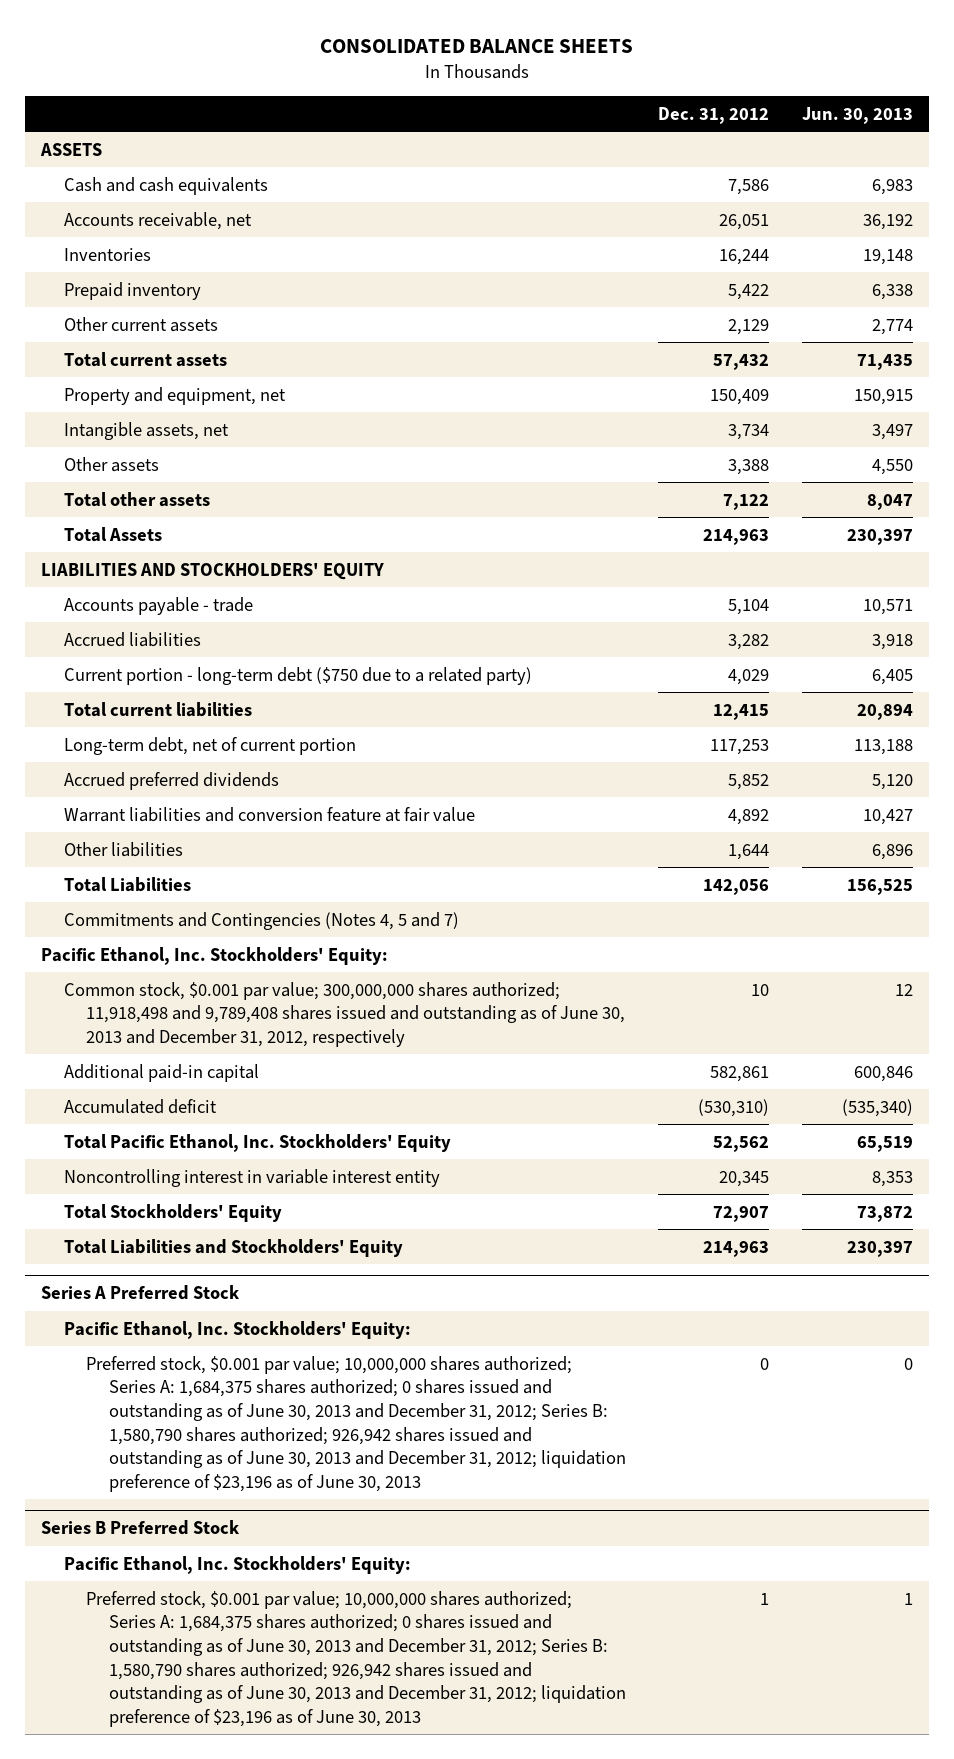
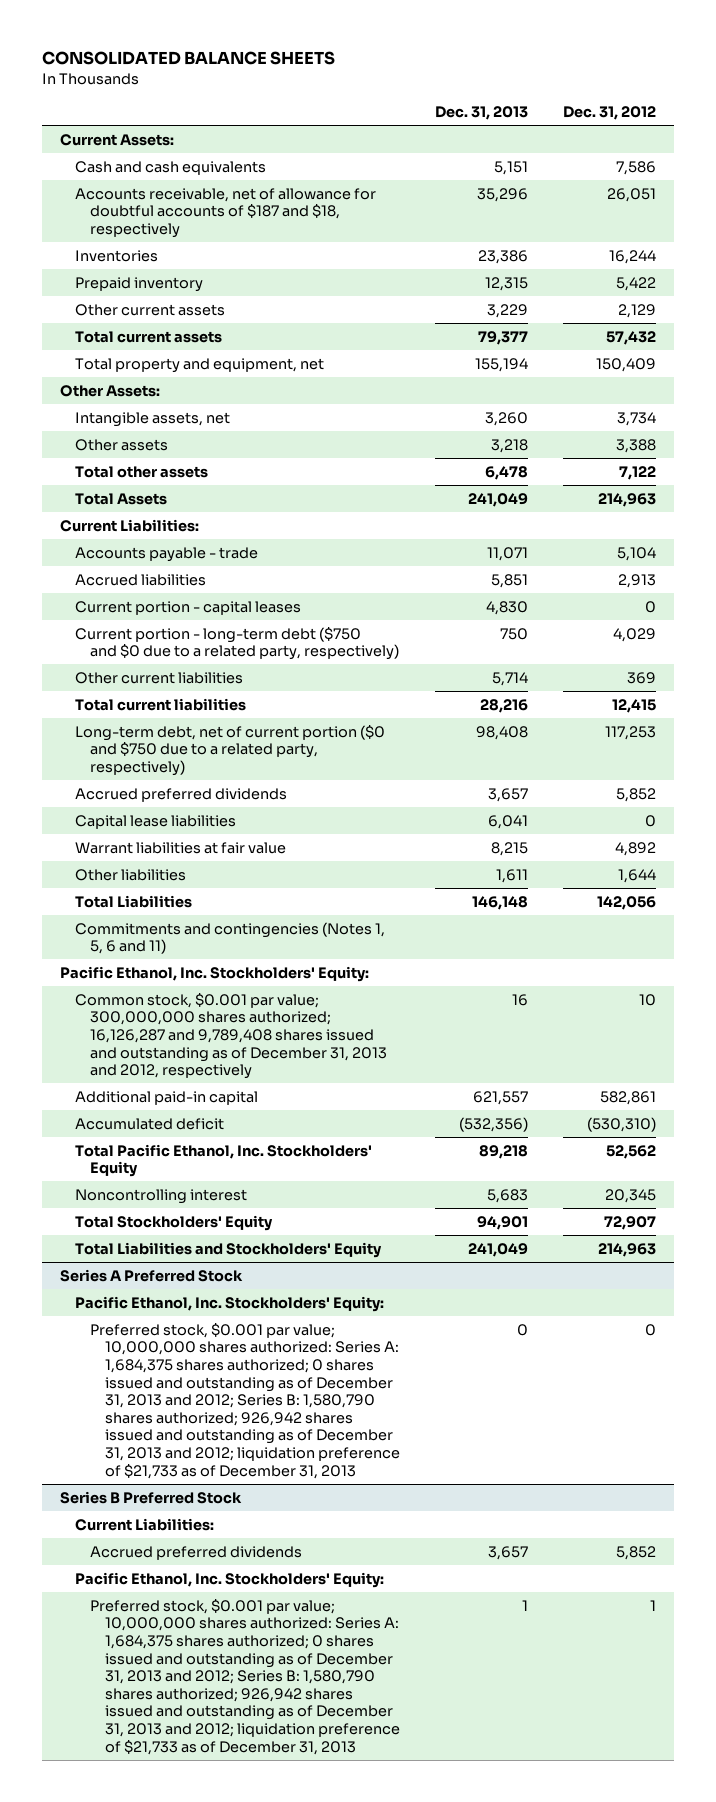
- | Dec. 31, 2012 | Jun. 30, 2013
+ | Dec. 31, 2013 | Dec. 31, 2012
- ASSETS
+ Current Assets:
- Accounts receivable, net | 26,051 | 36,192
+ Accounts receivable, net of allowance for doubtful accounts of $187 and $18, respectively | 35,296 | 26,051
- Property and equipment, net | 150,409 | 150,915
+ Total property and equipment, net | 155,194 | 150,409
+ Other Assets:
- LIABILITIES AND STOCKHOLDERS' EQUITY
+ Current Liabilities:
- Accrued liabilities | 3,282 | 3,918
- Current portion - long-term debt ($750 due to a related party) | 4,029 | 6,405
+ Accrued liabilities | 5,851 | 2,913
+ Current portion - capital leases | 4,830 | 0
+ Current portion - long-term debt ($750 and $0 due to a related party, respectively) | 750 | 4,029
+ Other current liabilities | 5,714 | 369
- Long-term debt, net of current portion | 117,253 | 113,188
+ Long-term debt, net of current portion ($0 and $750 due to a related party, respectively) | 98,408 | 117,253
- Warrant liabilities and conversion feature at fair value | 4,892 | 10,427
+ Capital lease liabilities | 6,041 | 0
+ Warrant liabilities at fair value | 8,215 | 4,892
- Commitments and Contingencies (Notes 4, 5 and 7)
+ Commitments and contingencies (Notes 1, 5, 6 and 11)
- Common stock, $0.001 par value; 300,000,000 shares authorized; 11,918,498 and 9,789,408 shares issued and outstanding as of June 30, 2013 and December 31, 2012, respectively | 10 | 12
+ Common stock, $0.001 par value; 300,000,000 shares authorized; 16,126,287 and 9,789,408 shares issued and outstanding as of December 31, 2013 and 2012, respectively | 16 | 10
- Noncontrolling interest in variable interest entity | 20,345 | 8,353
+ Noncontrolling interest | 5,683 | 20,345
@ Series A Preferred Stock
- Preferred stock, $0.001 par value; 10,000,000 shares authorized; Series A: 1,684,375 shares authorized; 0 shares issued and outstanding as of June 30, 2013 and December 31, 2012; Series B: 1,580,790 shares authorized; 926,942 shares issued and outstanding as of June 30, 2013 and December 31, 2012; liquidation preference of $23,196 as of June 30, 2013 | 0 | 0
+ Preferred stock, $0.001 par value; 10,000,000 shares authorized: Series A: 1,684,375 shares authorized; 0 shares issued and outstanding as of December 31, 2013 and 2012; Series B: 1,580,790 shares authorized; 926,942 shares issued and outstanding as of December 31, 2013 and 2012; liquidation preference of $21,733 as of December 31, 2013 | 0 | 0
@ Series B Preferred Stock
+ Current Liabilities:
+ Accrued preferred dividends | 3,657 | 5,852
- Preferred stock, $0.001 par value; 10,000,000 shares authorized; Series A: 1,684,375 shares authorized; 0 shares issued and outstanding as of June 30, 2013 and December 31, 2012; Series B: 1,580,790 shares authorized; 926,942 shares issued and outstanding as of June 30, 2013 and December 31, 2012; liquidation preference of $23,196 as of June 30, 2013 | 1 | 1
+ Preferred stock, $0.001 par value; 10,000,000 shares authorized: Series A: 1,684,375 shares authorized; 0 shares issued and outstanding as of December 31, 2013 and 2012; Series B: 1,580,790 shares authorized; 926,942 shares issued and outstanding as of December 31, 2013 and 2012; liquidation preference of $21,733 as of December 31, 2013 | 1 | 1

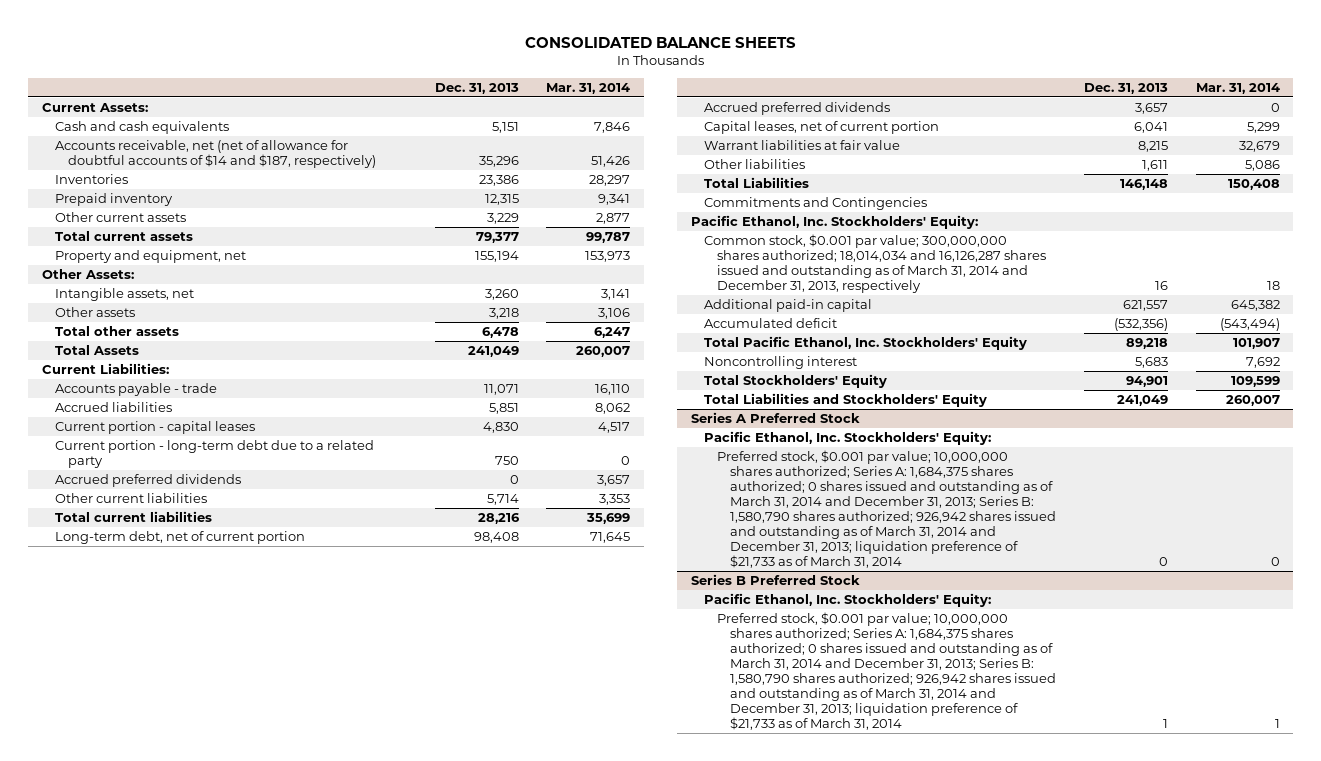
- | Dec. 31, 2013 | Dec. 31, 2012
+ | Dec. 31, 2013 | Mar. 31, 2014
- Accounts receivable, net of allowance for doubtful accounts of $187 and $18, respectively | 35,296 | 26,051
+ Accounts receivable, net (net of allowance for doubtful accounts of $14 and $187, respectively) | 35,296 | 51,426
- Total property and equipment, net | 155,194 | 150,409
+ Property and equipment, net | 155,194 | 153,973
- Current portion - long-term debt ($750 and $0 due to a related party, respectively) | 750 | 4,029
+ Current portion - long-term debt due to a related party | 750 | 0
+ Accrued preferred dividends | 0 | 3,657
- Long-term debt, net of current portion ($0 and $750 due to a related party, respectively) | 98,408 | 117,253
+ Long-term debt, net of current portion | 98,408 | 71,645
- Capital lease liabilities | 6,041 | 0
+ Capital leases, net of current portion | 6,041 | 5,299
- Commitments and contingencies (Notes 1, 5, 6 and 11)
+ Commitments and Contingencies
- Common stock, $0.001 par value; 300,000,000 shares authorized; 16,126,287 and 9,789,408 shares issued and outstanding as of December 31, 2013 and 2012, respectively | 16 | 10
+ Common stock, $0.001 par value; 300,000,000 shares authorized; 18,014,034 and 16,126,287 shares issued and outstanding as of March 31, 2014 and December 31, 2013, respectively | 16 | 18
@ Series A Preferred Stock
- Preferred stock, $0.001 par value; 10,000,000 shares authorized: Series A: 1,684,375 shares authorized; 0 shares issued and outstanding as of December 31, 2013 and 2012; Series B: 1,580,790 shares authorized; 926,942 shares issued and outstanding as of December 31, 2013 and 2012; liquidation preference of $21,733 as of December 31, 2013 | 0 | 0
+ Preferred stock, $0.001 par value; 10,000,000 shares authorized; Series A: 1,684,375 shares authorized; 0 shares issued and outstanding as of March 31, 2014 and December 31, 2013; Series B: 1,580,790 shares authorized; 926,942 shares issued and outstanding as of March 31, 2014 and December 31, 2013; liquidation preference of $21,733 as of March 31, 2014 | 0 | 0
@ Series B Preferred Stock
- Current Liabilities:
- Accrued preferred dividends | 3,657 | 5,852
- Preferred stock, $0.001 par value; 10,000,000 shares authorized: Series A: 1,684,375 shares authorized; 0 shares issued and outstanding as of December 31, 2013 and 2012; Series B: 1,580,790 shares authorized; 926,942 shares issued and outstanding as of December 31, 2013 and 2012; liquidation preference of $21,733 as of December 31, 2013 | 1 | 1
+ Preferred stock, $0.001 par value; 10,000,000 shares authorized; Series A: 1,684,375 shares authorized; 0 shares issued and outstanding as of March 31, 2014 and December 31, 2013; Series B: 1,580,790 shares authorized; 926,942 shares issued and outstanding as of March 31, 2014 and December 31, 2013; liquidation preference of $21,733 as of March 31, 2014 | 1 | 1

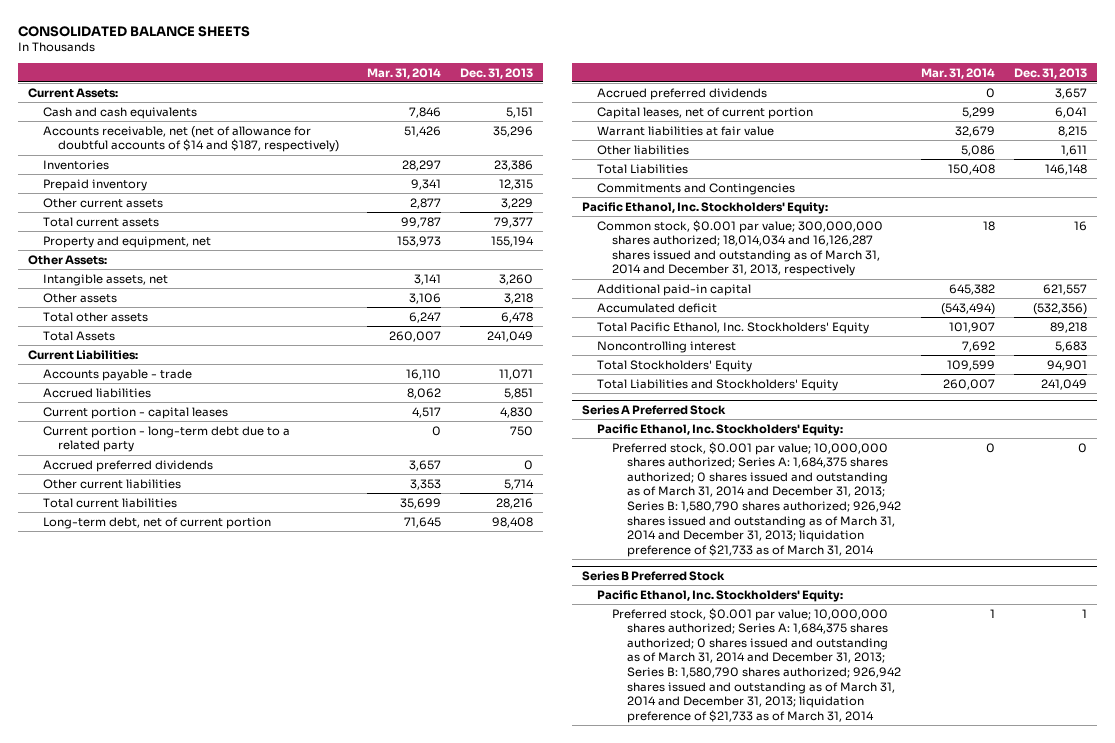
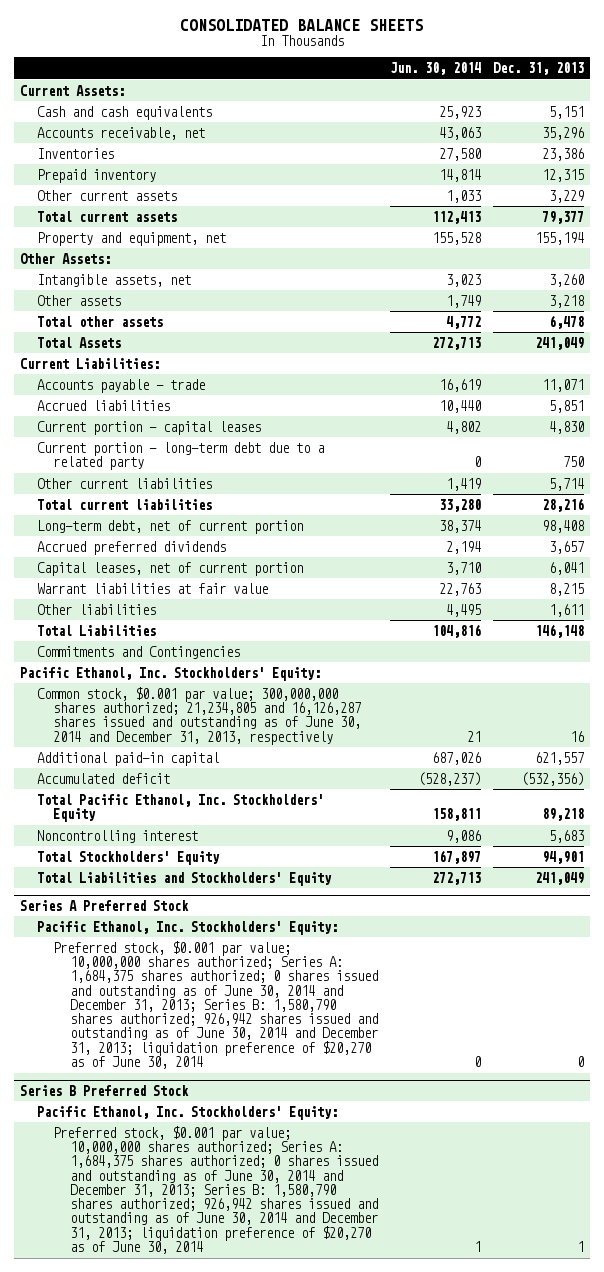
- | Mar. 31, 2014 | Dec. 31, 2013
+ | Jun. 30, 2014 | Dec. 31, 2013
- Accounts receivable, net (net of allowance for doubtful accounts of $14 and $187, respectively) | 51,426 | 35,296
+ Accounts receivable, net | 43,063 | 35,296
- Accrued preferred dividends | 3,657 | 0
- Common stock, $0.001 par value; 300,000,000 shares authorized; 18,014,034 and 16,126,287 shares issued and outstanding as of March 31, 2014 and December 31, 2013, respectively | 18 | 16
+ Common stock, $0.001 par value; 300,000,000 shares authorized; 21,234,805 and 16,126,287 shares issued and outstanding as of June 30, 2014 and December 31, 2013, respectively | 21 | 16
@ Series A Preferred Stock
- Preferred stock, $0.001 par value; 10,000,000 shares authorized; Series A: 1,684,375 shares authorized; 0 shares issued and outstanding as of March 31, 2014 and December 31, 2013; Series B: 1,580,790 shares authorized; 926,942 shares issued and outstanding as of March 31, 2014 and December 31, 2013; liquidation preference of $21,733 as of March 31, 2014 | 0 | 0
+ Preferred stock, $0.001 par value; 10,000,000 shares authorized; Series A: 1,684,375 shares authorized; 0 shares issued and outstanding as of June 30, 2014 and December 31, 2013; Series B: 1,580,790 shares authorized; 926,942 shares issued and outstanding as of June 30, 2014 and December 31, 2013; liquidation preference of $20,270 as of June 30, 2014 | 0 | 0
@ Series B Preferred Stock
- Preferred stock, $0.001 par value; 10,000,000 shares authorized; Series A: 1,684,375 shares authorized; 0 shares issued and outstanding as of March 31, 2014 and December 31, 2013; Series B: 1,580,790 shares authorized; 926,942 shares issued and outstanding as of March 31, 2014 and December 31, 2013; liquidation preference of $21,733 as of March 31, 2014 | 1 | 1
+ Preferred stock, $0.001 par value; 10,000,000 shares authorized; Series A: 1,684,375 shares authorized; 0 shares issued and outstanding as of June 30, 2014 and December 31, 2013; Series B: 1,580,790 shares authorized; 926,942 shares issued and outstanding as of June 30, 2014 and December 31, 2013; liquidation preference of $20,270 as of June 30, 2014 | 1 | 1

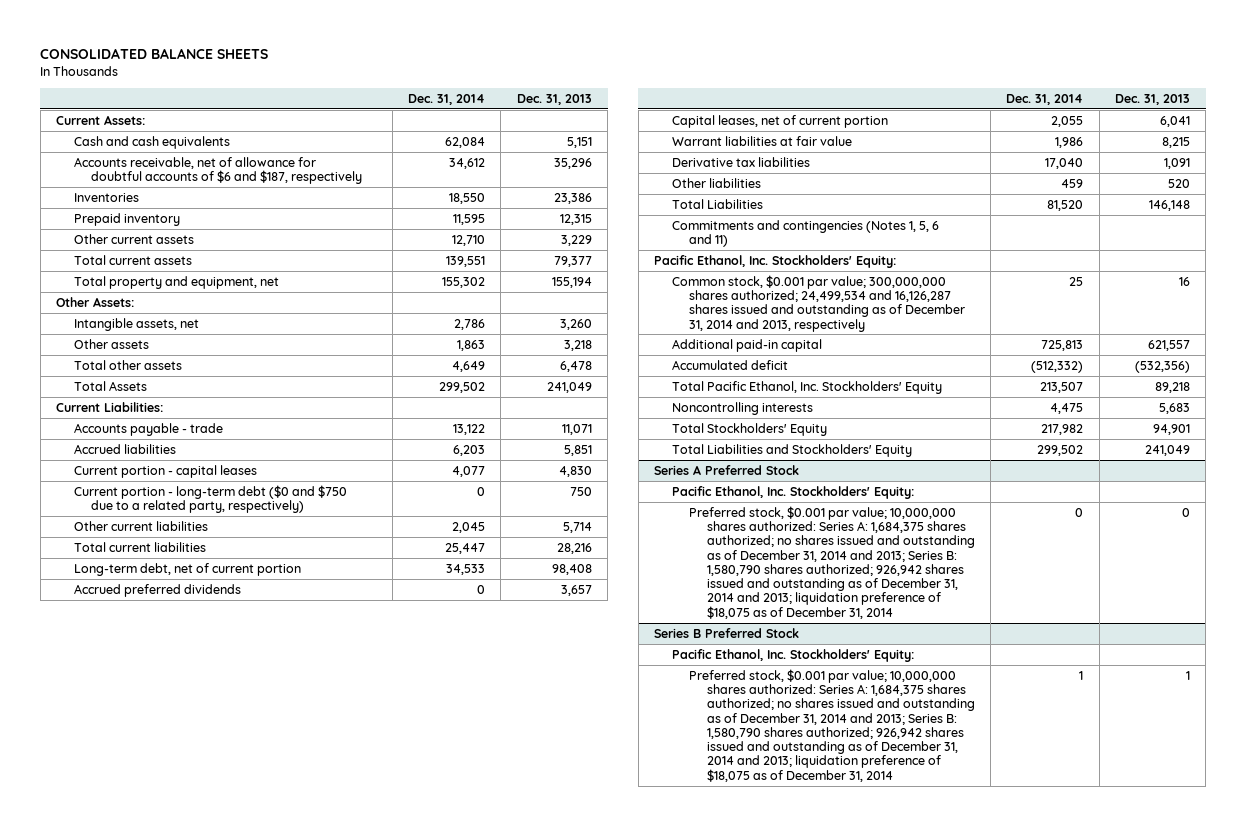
- | Jun. 30, 2014 | Dec. 31, 2013
+ | Dec. 31, 2014 | Dec. 31, 2013
- Accounts receivable, net | 43,063 | 35,296
+ Accounts receivable, net of allowance for doubtful accounts of $6 and $187, respectively | 34,612 | 35,296
- Property and equipment, net | 155,528 | 155,194
+ Total property and equipment, net | 155,302 | 155,194
- Current portion - long-term debt due to a related party | 0 | 750
+ Current portion - long-term debt ($0 and $750 due to a related party, respectively) | 0 | 750
- Other liabilities | 4,495 | 1,611
+ Derivative tax liabilities | 17,040 | 1,091
+ Other liabilities | 459 | 520
- Commitments and Contingencies
+ Commitments and contingencies (Notes 1, 5, 6 and 11)
- Common stock, $0.001 par value; 300,000,000 shares authorized; 21,234,805 and 16,126,287 shares issued and outstanding as of June 30, 2014 and December 31, 2013, respectively | 21 | 16
+ Common stock, $0.001 par value; 300,000,000 shares authorized; 24,499,534 and 16,126,287 shares issued and outstanding as of December 31, 2014 and 2013, respectively | 25 | 16
- Noncontrolling interest | 9,086 | 5,683
+ Noncontrolling interests | 4,475 | 5,683
@ Series A Preferred Stock
- Preferred stock, $0.001 par value; 10,000,000 shares authorized; Series A: 1,684,375 shares authorized; 0 shares issued and outstanding as of June 30, 2014 and December 31, 2013; Series B: 1,580,790 shares authorized; 926,942 shares issued and outstanding as of June 30, 2014 and December 31, 2013; liquidation preference of $20,270 as of June 30, 2014 | 0 | 0
+ Preferred stock, $0.001 par value; 10,000,000 shares authorized: Series A: 1,684,375 shares authorized; no shares issued and outstanding as of December 31, 2014 and 2013; Series B: 1,580,790 shares authorized; 926,942 shares issued and outstanding as of December 31, 2014 and 2013; liquidation preference of $18,075 as of December 31, 2014 | 0 | 0
@ Series B Preferred Stock
- Preferred stock, $0.001 par value; 10,000,000 shares authorized; Series A: 1,684,375 shares authorized; 0 shares issued and outstanding as of June 30, 2014 and December 31, 2013; Series B: 1,580,790 shares authorized; 926,942 shares issued and outstanding as of June 30, 2014 and December 31, 2013; liquidation preference of $20,270 as of June 30, 2014 | 1 | 1
+ Preferred stock, $0.001 par value; 10,000,000 shares authorized: Series A: 1,684,375 shares authorized; no shares issued and outstanding as of December 31, 2014 and 2013; Series B: 1,580,790 shares authorized; 926,942 shares issued and outstanding as of December 31, 2014 and 2013; liquidation preference of $18,075 as of December 31, 2014 | 1 | 1

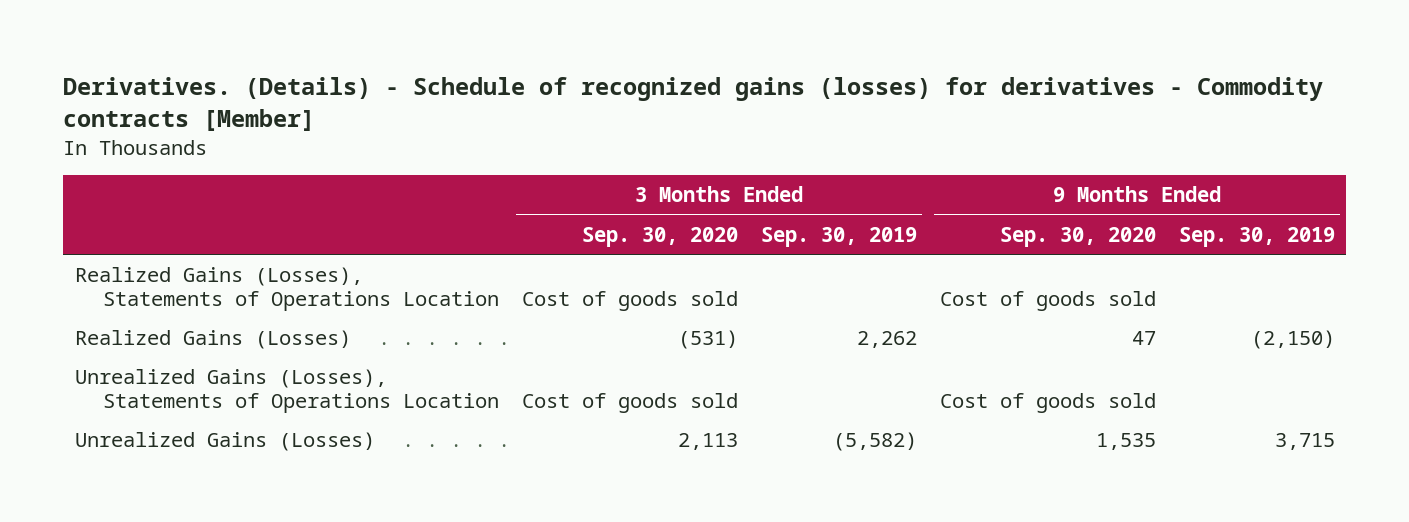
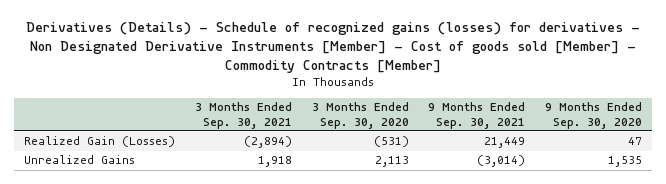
- Derivatives. (Details) - Schedule of recognized gains (losses) for derivatives - Commodity contracts [Member]
+ Derivatives (Details) - Schedule of recognized gains (losses) for derivatives - Non Designated Derivative Instruments [Member] - Cost of goods sold [Member] - Commodity Contracts [Member]
- | 3 Months Ended Sep. 30, 2020 | 3 Months Ended Sep. 30, 2019 | 9 Months Ended Sep. 30, 2020 | 9 Months Ended Sep. 30, 2019
+ | 3 Months Ended Sep. 30, 2021 | 3 Months Ended Sep. 30, 2020 | 9 Months Ended Sep. 30, 2021 | 9 Months Ended Sep. 30, 2020
- Realized Gains (Losses), Statements of Operations Location | Cost of goods sold | | Cost of goods sold |
- Realized Gains (Losses) | (531) | 2,262 | 47 | (2,150)
- Unrealized Gains (Losses), Statements of Operations Location | Cost of goods sold | | Cost of goods sold |
- Unrealized Gains (Losses) | 2,113 | (5,582) | 1,535 | 3,715
+ Realized Gain (Losses) | (2,894) | (531) | 21,449 | 47
+ Unrealized Gains | 1,918 | 2,113 | (3,014) | 1,535

